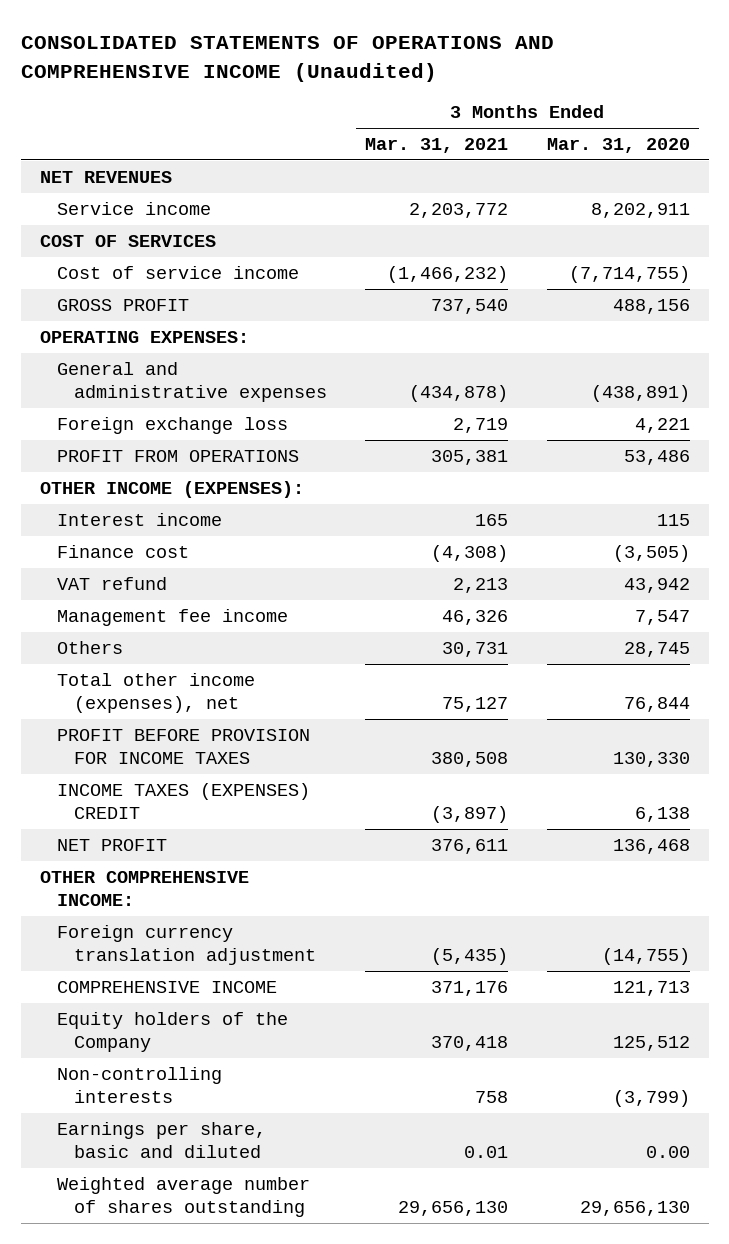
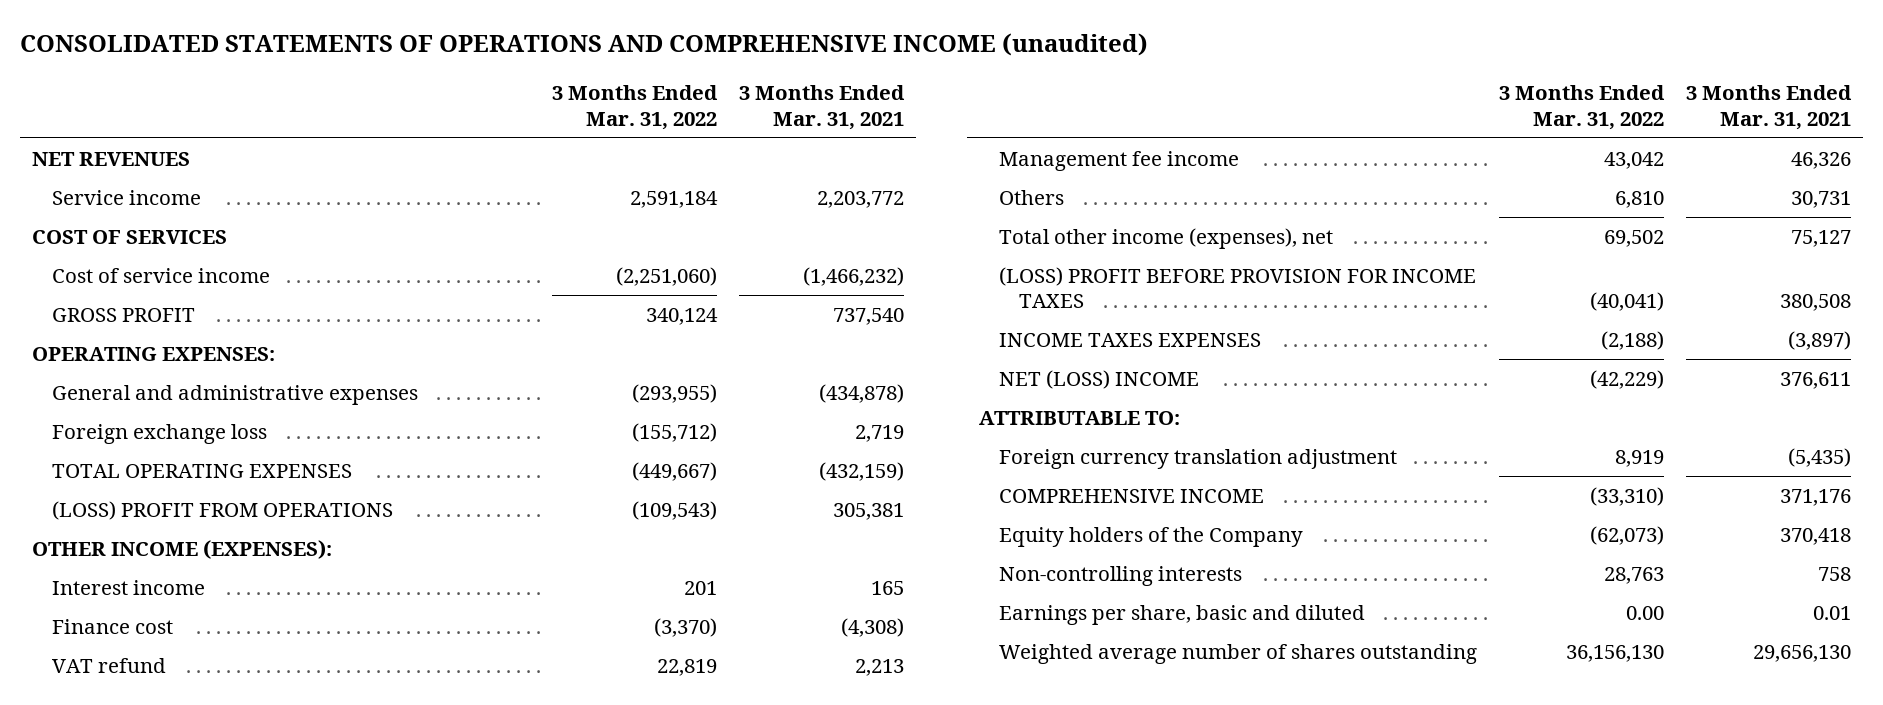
- CONSOLIDATED STATEMENTS OF OPERATIONS AND COMPREHENSIVE INCOME (Unaudited)
+ CONSOLIDATED STATEMENTS OF OPERATIONS AND COMPREHENSIVE INCOME (unaudited)
- | 3 Months Ended Mar. 31, 2021 | 3 Months Ended Mar. 31, 2020
+ | 3 Months Ended Mar. 31, 2022 | 3 Months Ended Mar. 31, 2021
- PROFIT FROM OPERATIONS | 305,381 | 53,486
+ TOTAL OPERATING EXPENSES | (449,667) | (432,159)
+ (LOSS) PROFIT FROM OPERATIONS | (109,543) | 305,381
- PROFIT BEFORE PROVISION FOR INCOME TAXES | 380,508 | 130,330
- INCOME TAXES (EXPENSES) CREDIT | (3,897) | 6,138
- NET PROFIT | 376,611 | 136,468
- OTHER COMPREHENSIVE INCOME:
+ (LOSS) PROFIT BEFORE PROVISION FOR INCOME TAXES | (40,041) | 380,508
+ INCOME TAXES EXPENSES | (2,188) | (3,897)
+ NET (LOSS) INCOME | (42,229) | 376,611
+ ATTRIBUTABLE TO:

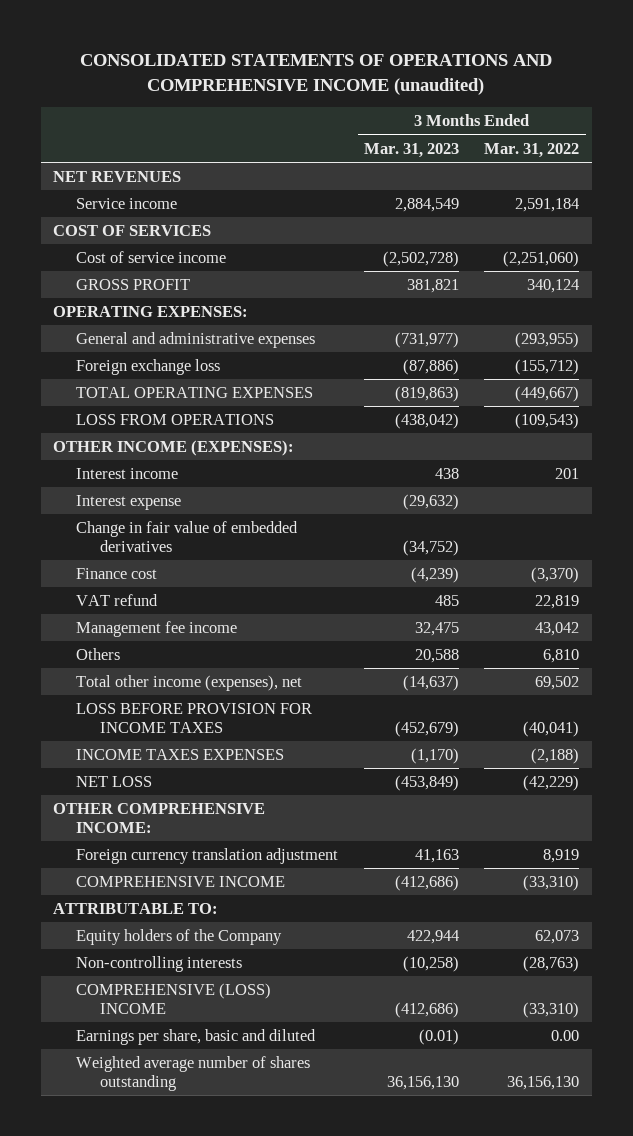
- | 3 Months Ended Mar. 31, 2022 | 3 Months Ended Mar. 31, 2021
+ | 3 Months Ended Mar. 31, 2023 | 3 Months Ended Mar. 31, 2022
- (LOSS) PROFIT FROM OPERATIONS | (109,543) | 305,381
+ LOSS FROM OPERATIONS | (438,042) | (109,543)
+ Interest expense | (29,632) |
+ Change in fair value of embedded derivatives | (34,752) |
- (LOSS) PROFIT BEFORE PROVISION FOR INCOME TAXES | (40,041) | 380,508
+ LOSS BEFORE PROVISION FOR INCOME TAXES | (452,679) | (40,041)
- NET (LOSS) INCOME | (42,229) | 376,611
+ NET LOSS | (453,849) | (42,229)
+ OTHER COMPREHENSIVE INCOME:
- Equity holders of the Company | (62,073) | 370,418
- Non-controlling interests | 28,763 | 758
moved down: ATTRIBUTABLE TO:
+ Equity holders of the Company | 422,944 | 62,073
+ Non-controlling interests | (10,258) | (28,763)
+ COMPREHENSIVE (LOSS) INCOME | (412,686) | (33,310)

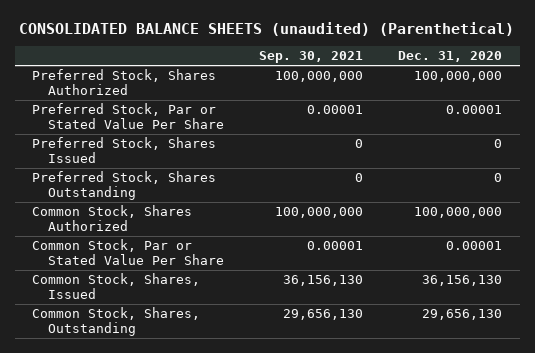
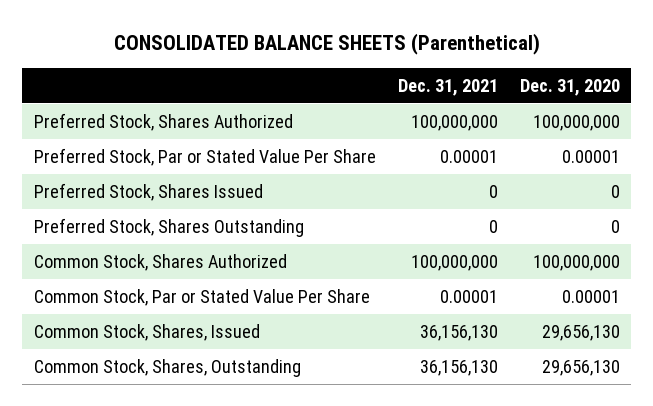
- CONSOLIDATED BALANCE SHEETS (unaudited) (Parenthetical)
+ CONSOLIDATED BALANCE SHEETS (Parenthetical)
- | Sep. 30, 2021 | Dec. 31, 2020
+ | Dec. 31, 2021 | Dec. 31, 2020
- Common Stock, Shares, Issued | 36,156,130 | 36,156,130
+ Common Stock, Shares, Issued | 36,156,130 | 29,656,130

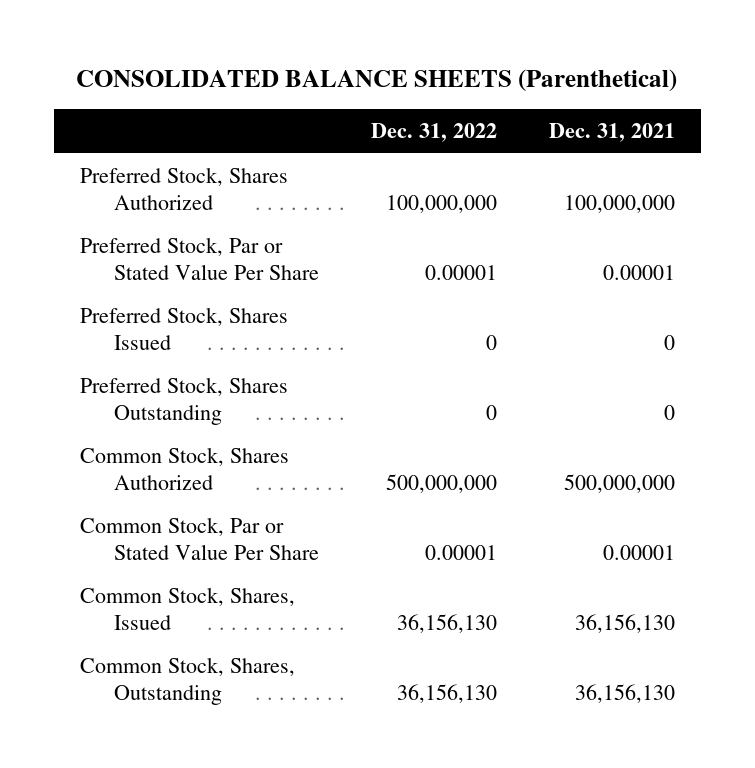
- | Dec. 31, 2021 | Dec. 31, 2020
+ | Dec. 31, 2022 | Dec. 31, 2021
- Common Stock, Shares Authorized | 100,000,000 | 100,000,000
+ Common Stock, Shares Authorized | 500,000,000 | 500,000,000

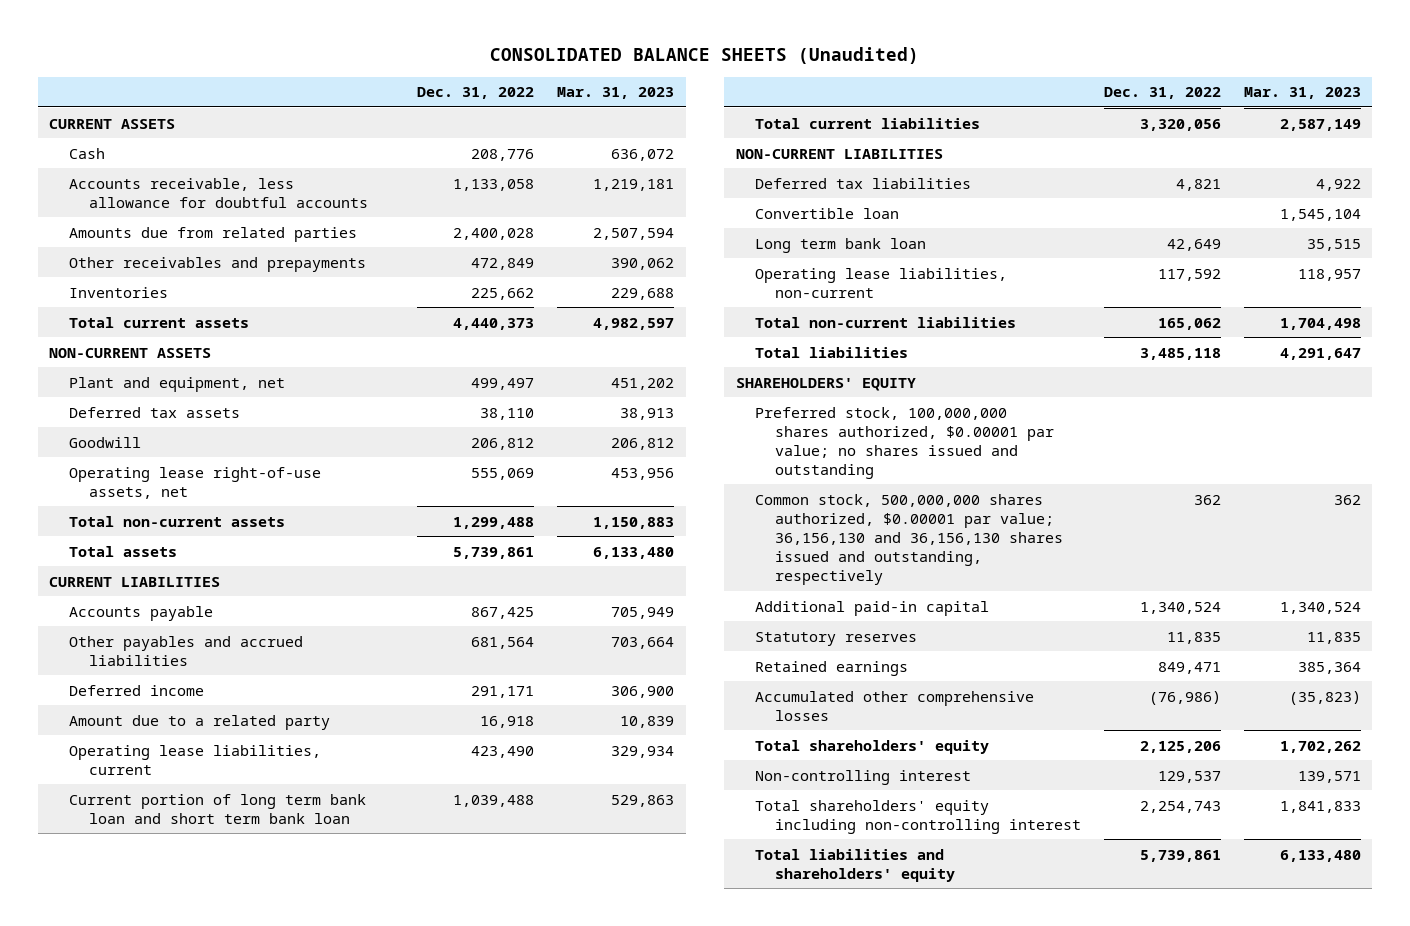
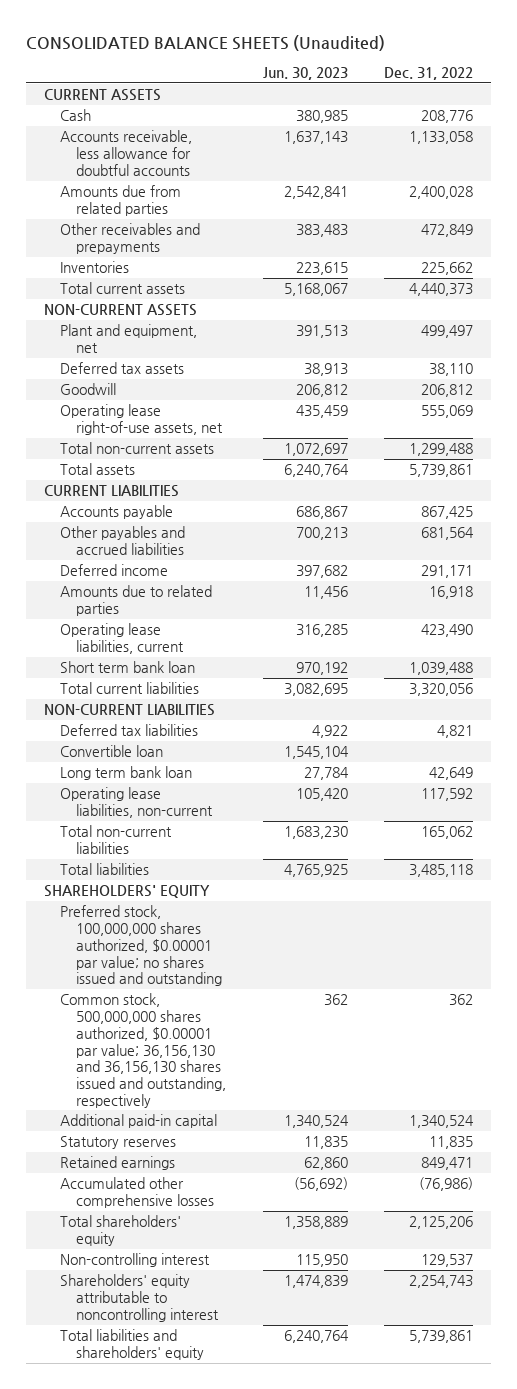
- | Dec. 31, 2022 | Mar. 31, 2023
+ | Jun. 30, 2023 | Dec. 31, 2022
- Amount due to a related party | 16,918 | 10,839
+ Amounts due to related parties | 11,456 | 16,918
- Current portion of long term bank loan and short term bank loan | 1,039,488 | 529,863
+ Short term bank loan | 970,192 | 1,039,488
- Total shareholders' equity including non-controlling interest | 2,254,743 | 1,841,833
+ Shareholders' equity attributable to noncontrolling interest | 1,474,839 | 2,254,743

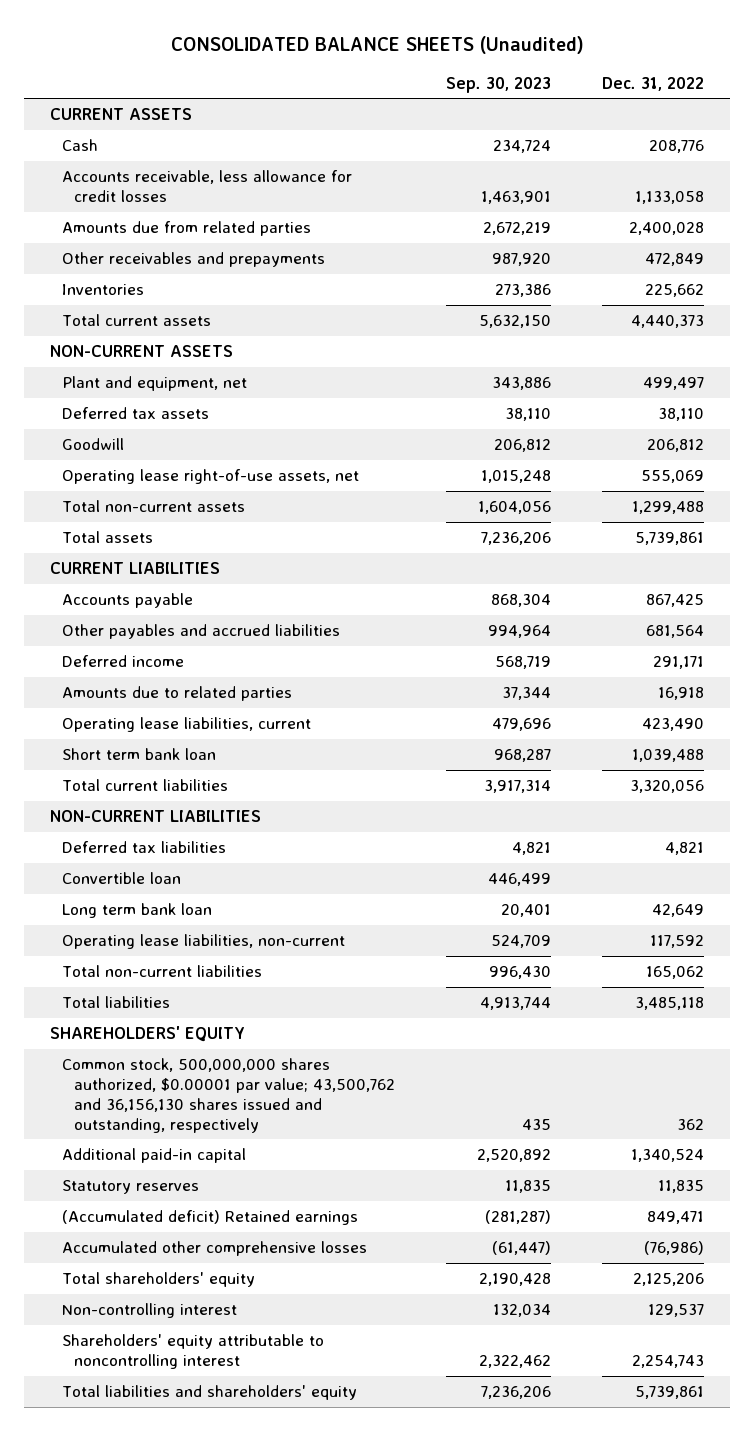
- | Jun. 30, 2023 | Dec. 31, 2022
+ | Sep. 30, 2023 | Dec. 31, 2022
- Accounts receivable, less allowance for doubtful accounts | 1,637,143 | 1,133,058
+ Accounts receivable, less allowance for credit losses | 1,463,901 | 1,133,058
- Preferred stock, 100,000,000 shares authorized, $0.00001 par value; no shares issued and outstanding
- Common stock, 500,000,000 shares authorized, $0.00001 par value; 36,156,130 and 36,156,130 shares issued and outstanding, respectively | 362 | 362
+ Common stock, 500,000,000 shares authorized, $0.00001 par value; 43,500,762 and 36,156,130 shares issued and outstanding, respectively | 435 | 362
- Retained earnings | 62,860 | 849,471
+ (Accumulated deficit) Retained earnings | (281,287) | 849,471

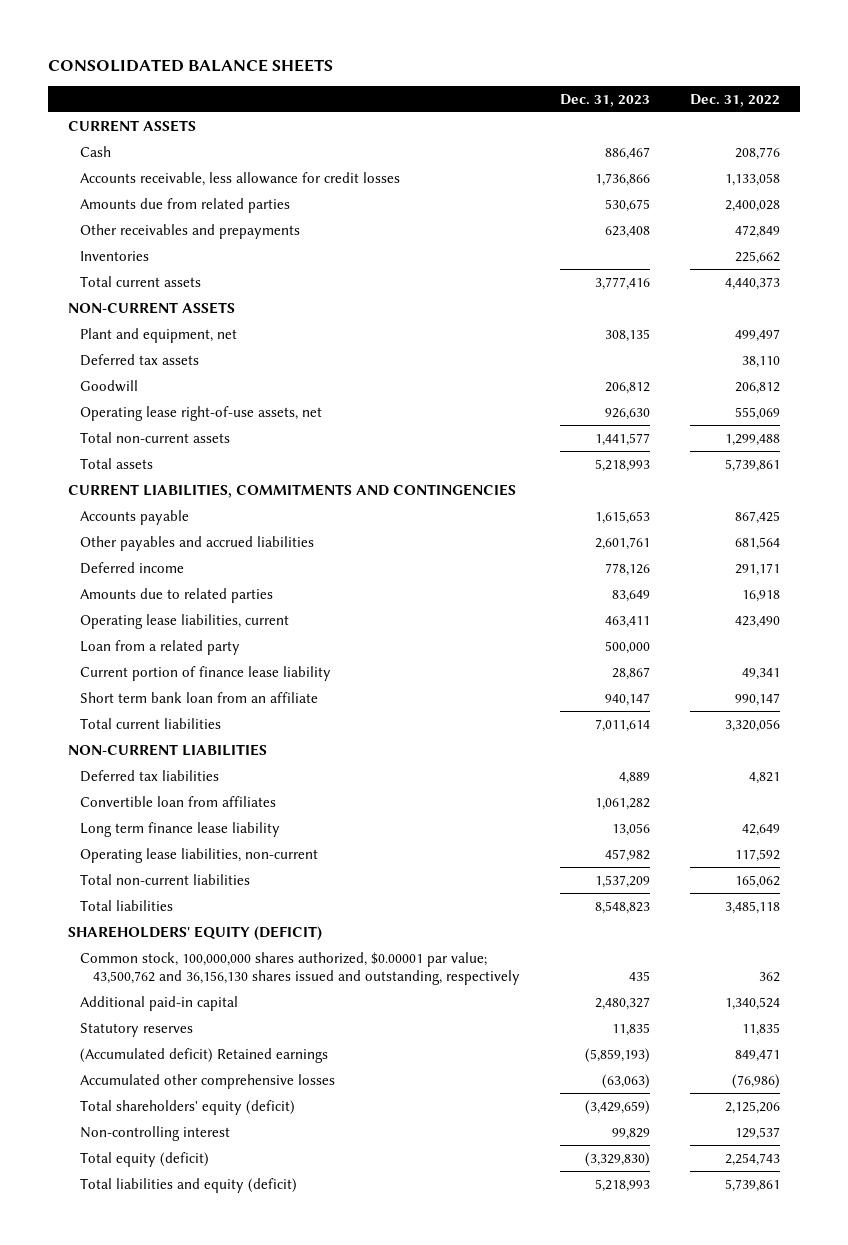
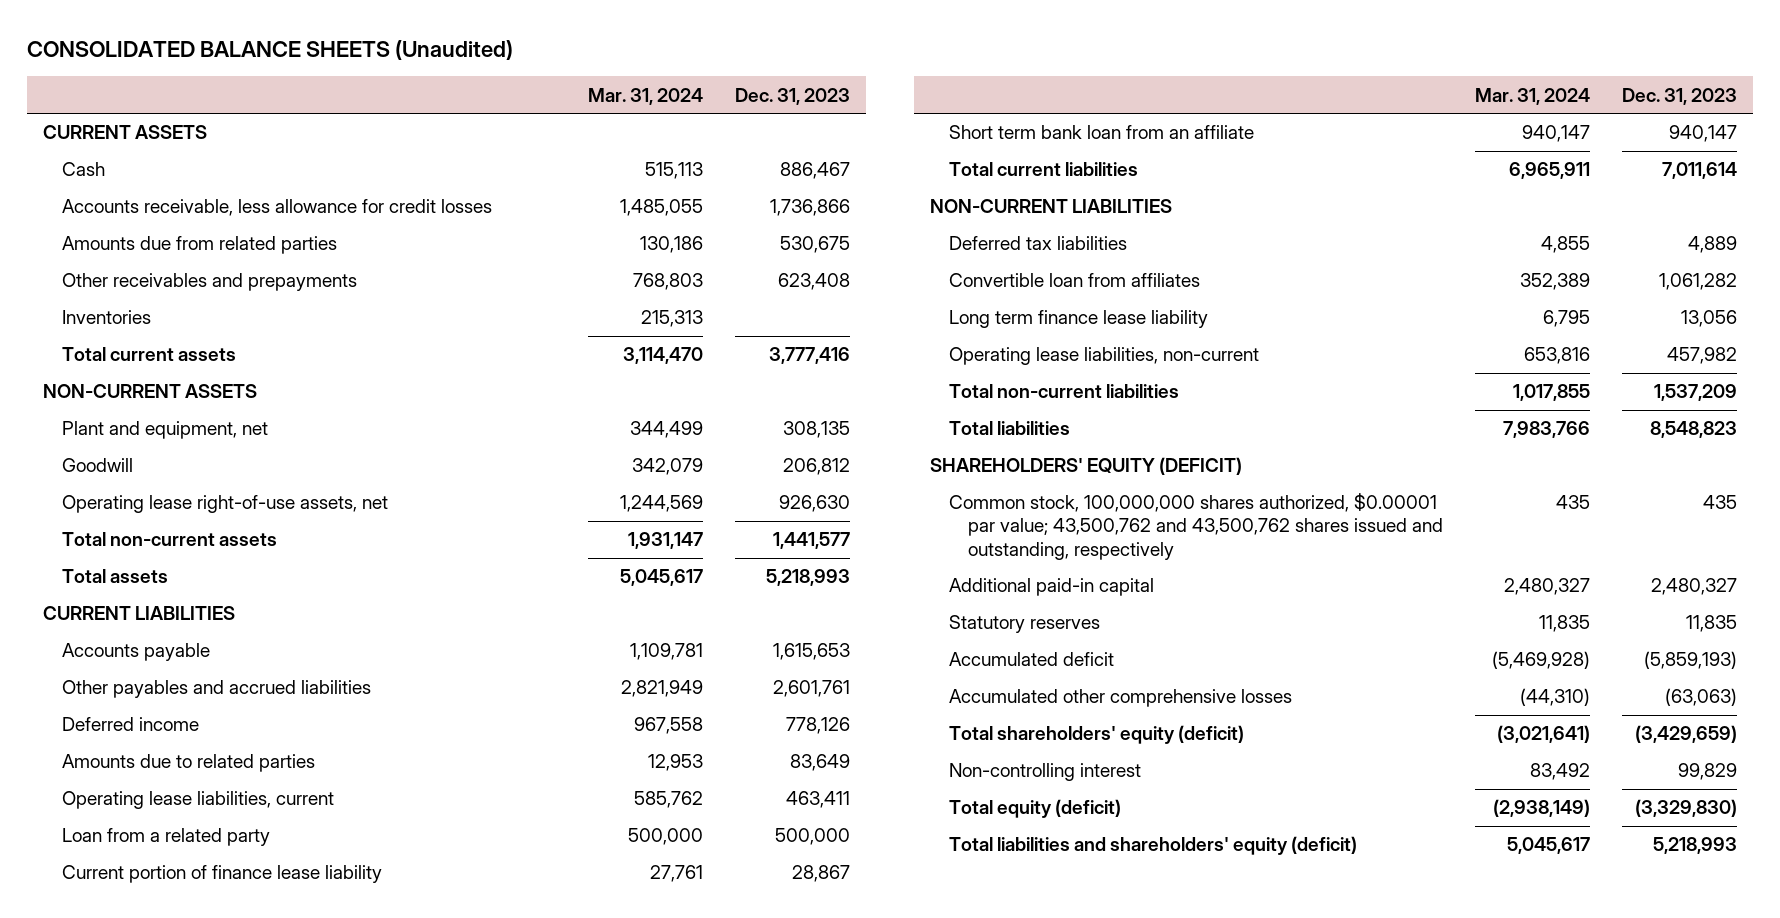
- CONSOLIDATED BALANCE SHEETS
+ CONSOLIDATED BALANCE SHEETS (Unaudited)
- | Dec. 31, 2023 | Dec. 31, 2022
+ | Mar. 31, 2024 | Dec. 31, 2023
- Deferred tax assets | | 38,110
- CURRENT LIABILITIES, COMMITMENTS AND CONTINGENCIES
+ CURRENT LIABILITIES
- Common stock, 100,000,000 shares authorized, $0.00001 par value; 43,500,762 and 36,156,130 shares issued and outstanding, respectively | 435 | 362
+ Common stock, 100,000,000 shares authorized, $0.00001 par value; 43,500,762 and 43,500,762 shares issued and outstanding, respectively | 435 | 435
- (Accumulated deficit) Retained earnings | (5,859,193) | 849,471
+ Accumulated deficit | (5,469,928) | (5,859,193)
- Total liabilities and equity (deficit) | 5,218,993 | 5,739,861
+ Total liabilities and shareholders' equity (deficit) | 5,045,617 | 5,218,993

